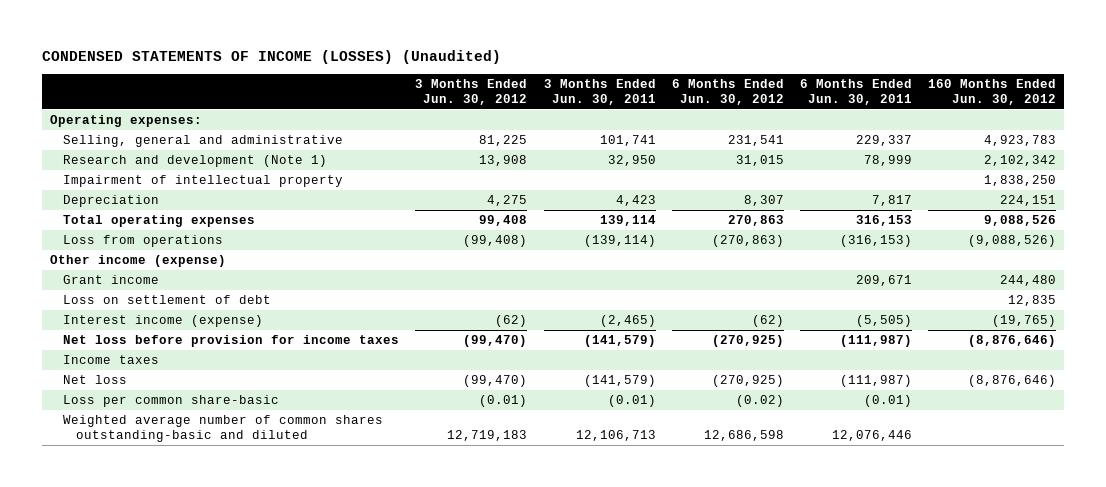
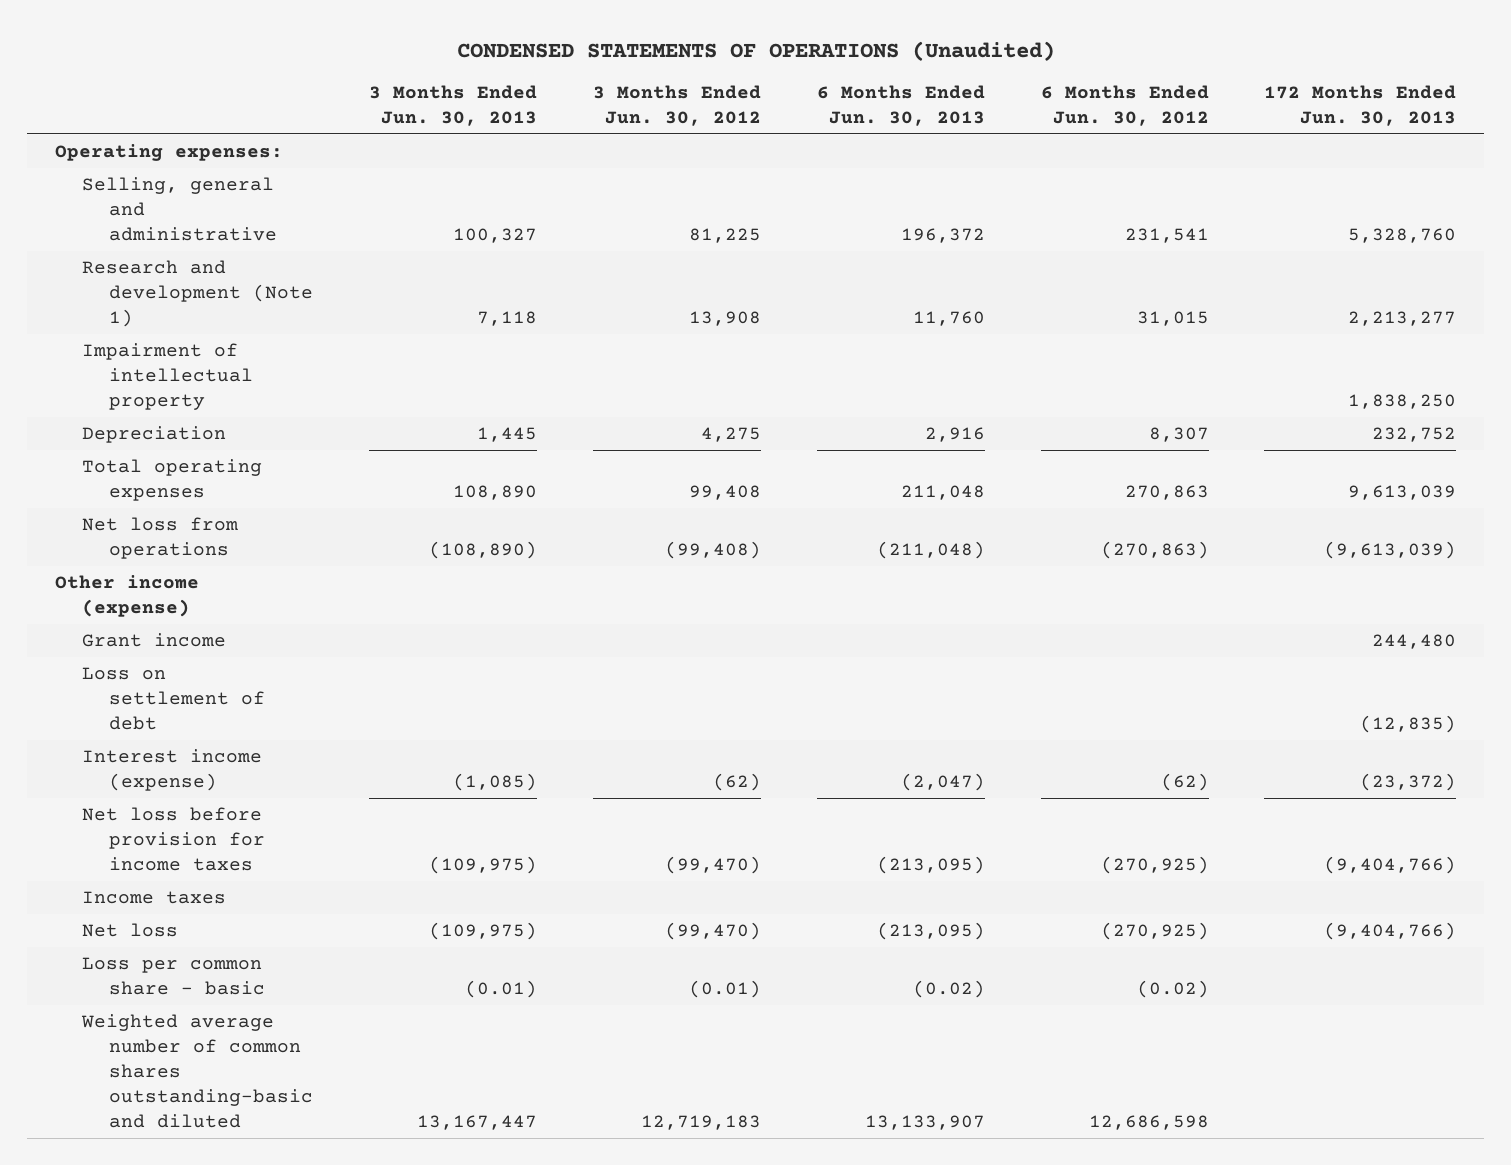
- CONDENSED STATEMENTS OF INCOME (LOSSES) (Unaudited)
+ CONDENSED STATEMENTS OF OPERATIONS (Unaudited)
- | 3 Months Ended Jun. 30, 2012 | 3 Months Ended Jun. 30, 2011 | 6 Months Ended Jun. 30, 2012 | 6 Months Ended Jun. 30, 2011 | 160 Months Ended Jun. 30, 2012
+ | 3 Months Ended Jun. 30, 2013 | 3 Months Ended Jun. 30, 2012 | 6 Months Ended Jun. 30, 2013 | 6 Months Ended Jun. 30, 2012 | 172 Months Ended Jun. 30, 2013
- Loss from operations | (99,408) | (139,114) | (270,863) | (316,153) | (9,088,526)
+ Net loss from operations | (108,890) | (99,408) | (211,048) | (270,863) | (9,613,039)
- Loss per common share-basic | (0.01) | (0.01) | (0.02) | (0.01) |
+ Loss per common share - basic | (0.01) | (0.01) | (0.02) | (0.02) |

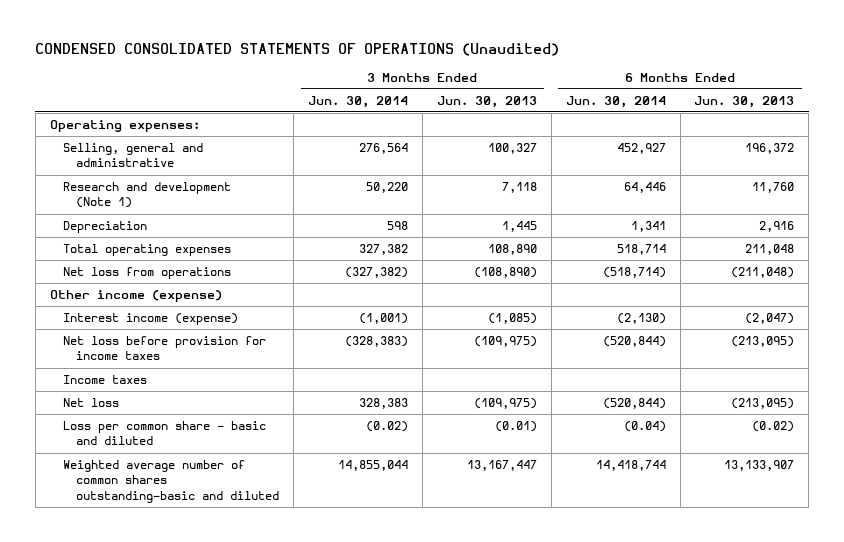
- CONDENSED STATEMENTS OF OPERATIONS (Unaudited)
+ CONDENSED CONSOLIDATED STATEMENTS OF OPERATIONS (Unaudited)
- | 3 Months Ended Jun. 30, 2013 | 3 Months Ended Jun. 30, 2012 | 6 Months Ended Jun. 30, 2013 | 6 Months Ended Jun. 30, 2012 | 172 Months Ended Jun. 30, 2013
+ | 3 Months Ended Jun. 30, 2014 | 3 Months Ended Jun. 30, 2013 | 6 Months Ended Jun. 30, 2014 | 6 Months Ended Jun. 30, 2013
- Impairment of intellectual property | | | | | 1,838,250
- Grant income | | | | | 244,480
- Loss on settlement of debt | | | | | (12,835)
- Loss per common share - basic | (0.01) | (0.01) | (0.02) | (0.02) |
+ Loss per common share - basic and diluted | (0.02) | (0.01) | (0.04) | (0.02)

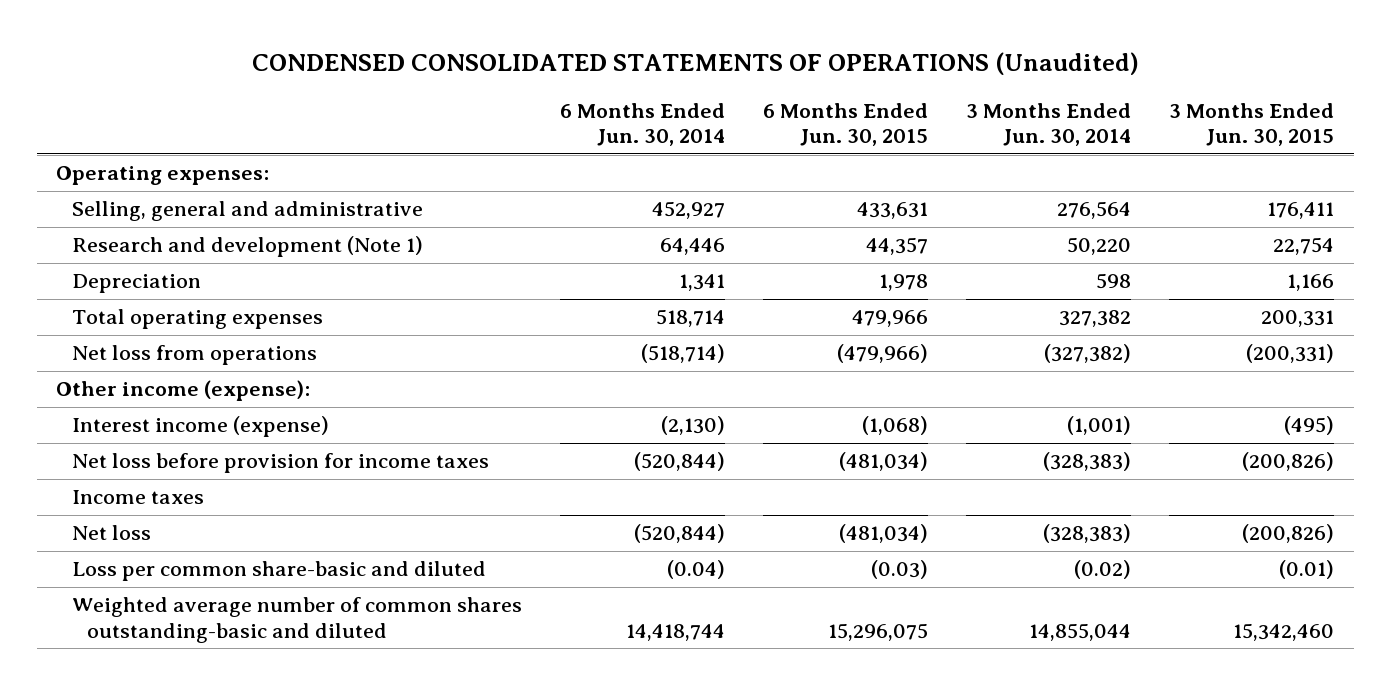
- | 3 Months Ended Jun. 30, 2014 | 3 Months Ended Jun. 30, 2013 | 6 Months Ended Jun. 30, 2014 | 6 Months Ended Jun. 30, 2013
+ | 6 Months Ended Jun. 30, 2014 | 6 Months Ended Jun. 30, 2015 | 3 Months Ended Jun. 30, 2014 | 3 Months Ended Jun. 30, 2015
- Other income (expense)
+ Other income (expense):
- Net loss | 328,383 | (109,975) | (520,844) | (213,095)
- Loss per common share - basic and diluted | (0.02) | (0.01) | (0.04) | (0.02)
+ Net loss | (520,844) | (481,034) | (328,383) | (200,826)
+ Loss per common share-basic and diluted | (0.04) | (0.03) | (0.02) | (0.01)

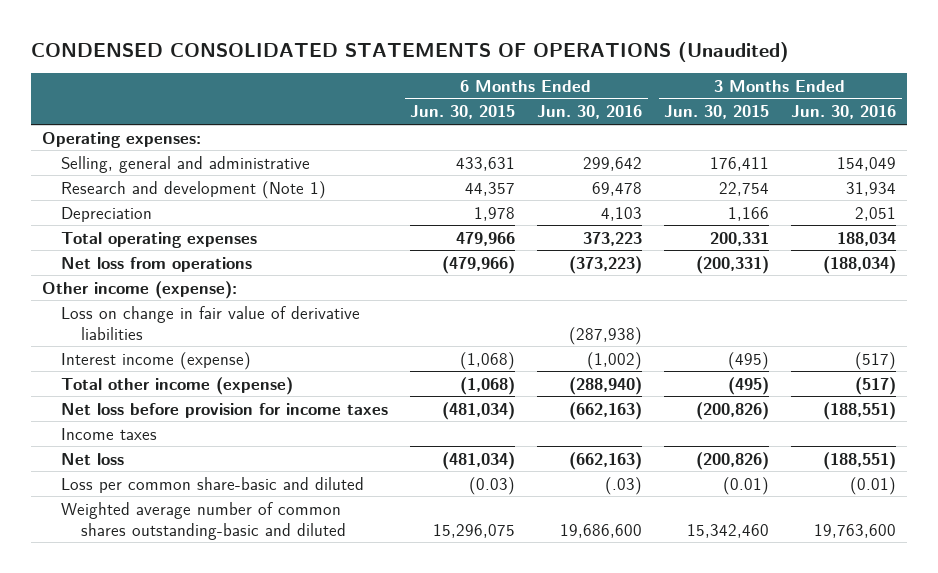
- | 6 Months Ended Jun. 30, 2014 | 6 Months Ended Jun. 30, 2015 | 3 Months Ended Jun. 30, 2014 | 3 Months Ended Jun. 30, 2015
+ | 6 Months Ended Jun. 30, 2015 | 6 Months Ended Jun. 30, 2016 | 3 Months Ended Jun. 30, 2015 | 3 Months Ended Jun. 30, 2016
+ Loss on change in fair value of derivative liabilities | | (287,938) | |
+ Total other income (expense) | (1,068) | (288,940) | (495) | (517)

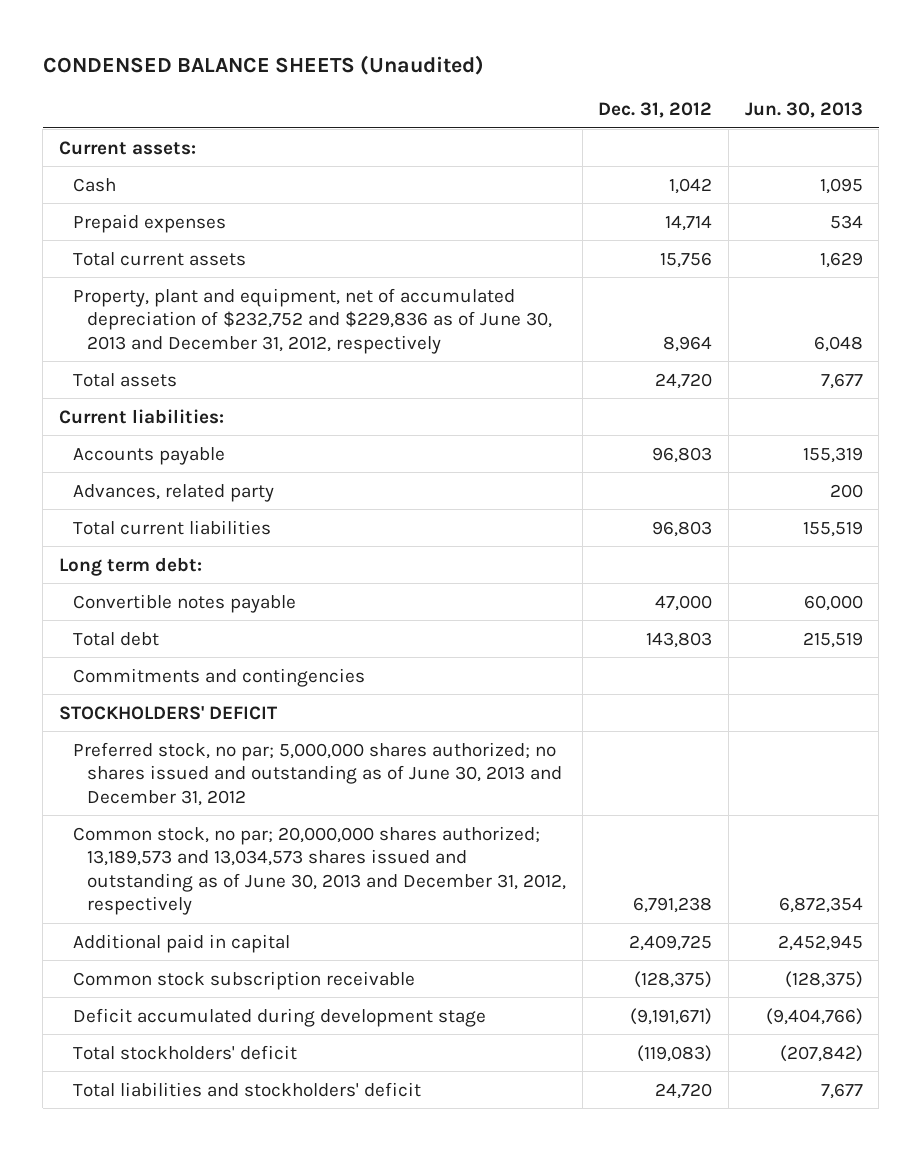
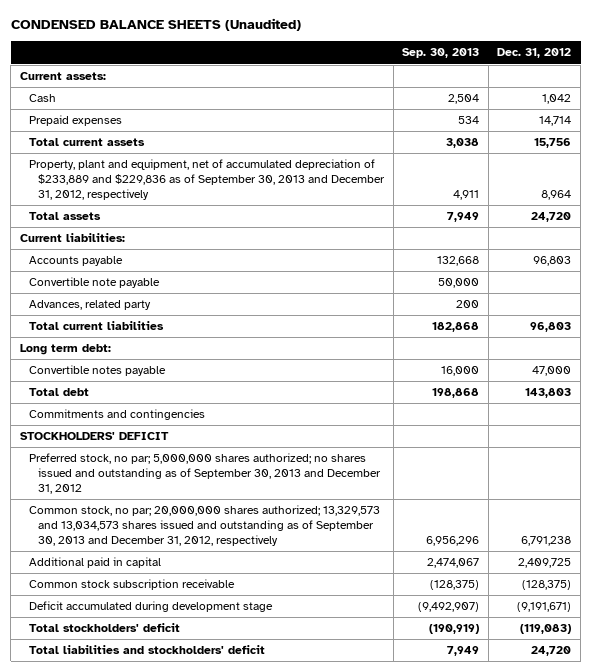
- | Dec. 31, 2012 | Jun. 30, 2013
+ | Sep. 30, 2013 | Dec. 31, 2012
- Property, plant and equipment, net of accumulated depreciation of $232,752 and $229,836 as of June 30, 2013 and December 31, 2012, respectively | 8,964 | 6,048
+ Property, plant and equipment, net of accumulated depreciation of $233,889 and $229,836 as of September 30, 2013 and December 31, 2012, respectively | 4,911 | 8,964
+ Convertible note payable | 50,000 |
- Preferred stock, no par; 5,000,000 shares authorized; no shares issued and outstanding as of June 30, 2013 and December 31, 2012
- Common stock, no par; 20,000,000 shares authorized; 13,189,573 and 13,034,573 shares issued and outstanding as of June 30, 2013 and December 31, 2012, respectively | 6,791,238 | 6,872,354
+ Preferred stock, no par; 5,000,000 shares authorized; no shares issued and outstanding as of September 30, 2013 and December 31, 2012
+ Common stock, no par; 20,000,000 shares authorized; 13,329,573 and 13,034,573 shares issued and outstanding as of September 30, 2013 and December 31, 2012, respectively | 6,956,296 | 6,791,238

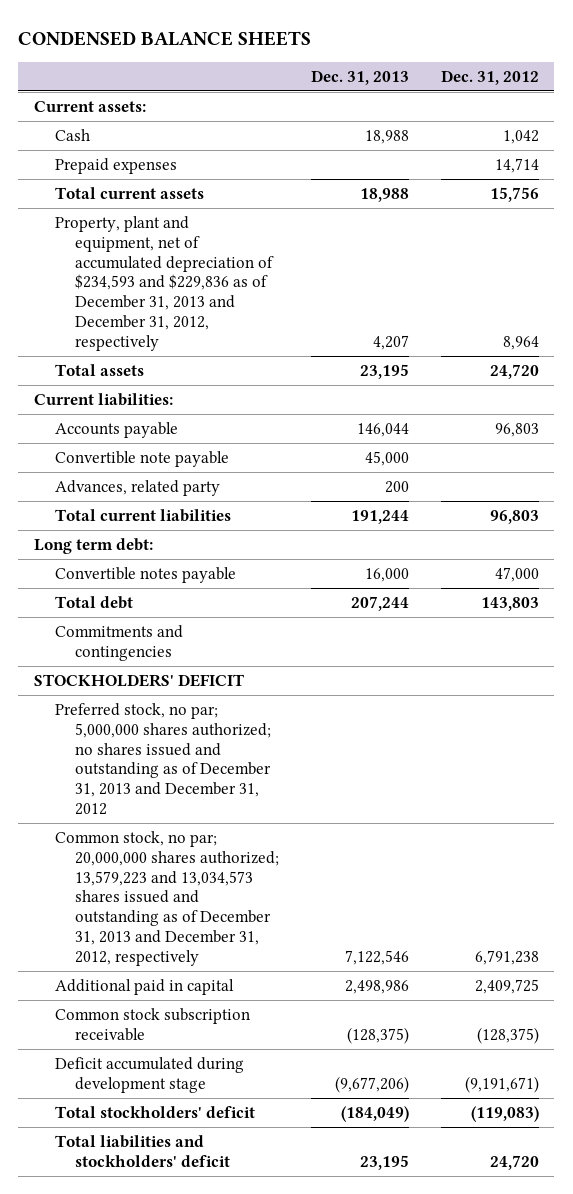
- CONDENSED BALANCE SHEETS (Unaudited)
+ CONDENSED BALANCE SHEETS
- | Sep. 30, 2013 | Dec. 31, 2012
+ | Dec. 31, 2013 | Dec. 31, 2012
- Property, plant and equipment, net of accumulated depreciation of $233,889 and $229,836 as of September 30, 2013 and December 31, 2012, respectively | 4,911 | 8,964
+ Property, plant and equipment, net of accumulated depreciation of $234,593 and $229,836 as of December 31, 2013 and December 31, 2012, respectively | 4,207 | 8,964
- Preferred stock, no par; 5,000,000 shares authorized; no shares issued and outstanding as of September 30, 2013 and December 31, 2012
- Common stock, no par; 20,000,000 shares authorized; 13,329,573 and 13,034,573 shares issued and outstanding as of September 30, 2013 and December 31, 2012, respectively | 6,956,296 | 6,791,238
+ Preferred stock, no par; 5,000,000 shares authorized; no shares issued and outstanding as of December 31, 2013 and December 31, 2012
+ Common stock, no par; 20,000,000 shares authorized; 13,579,223 and 13,034,573 shares issued and outstanding as of December 31, 2013 and December 31, 2012, respectively | 7,122,546 | 6,791,238

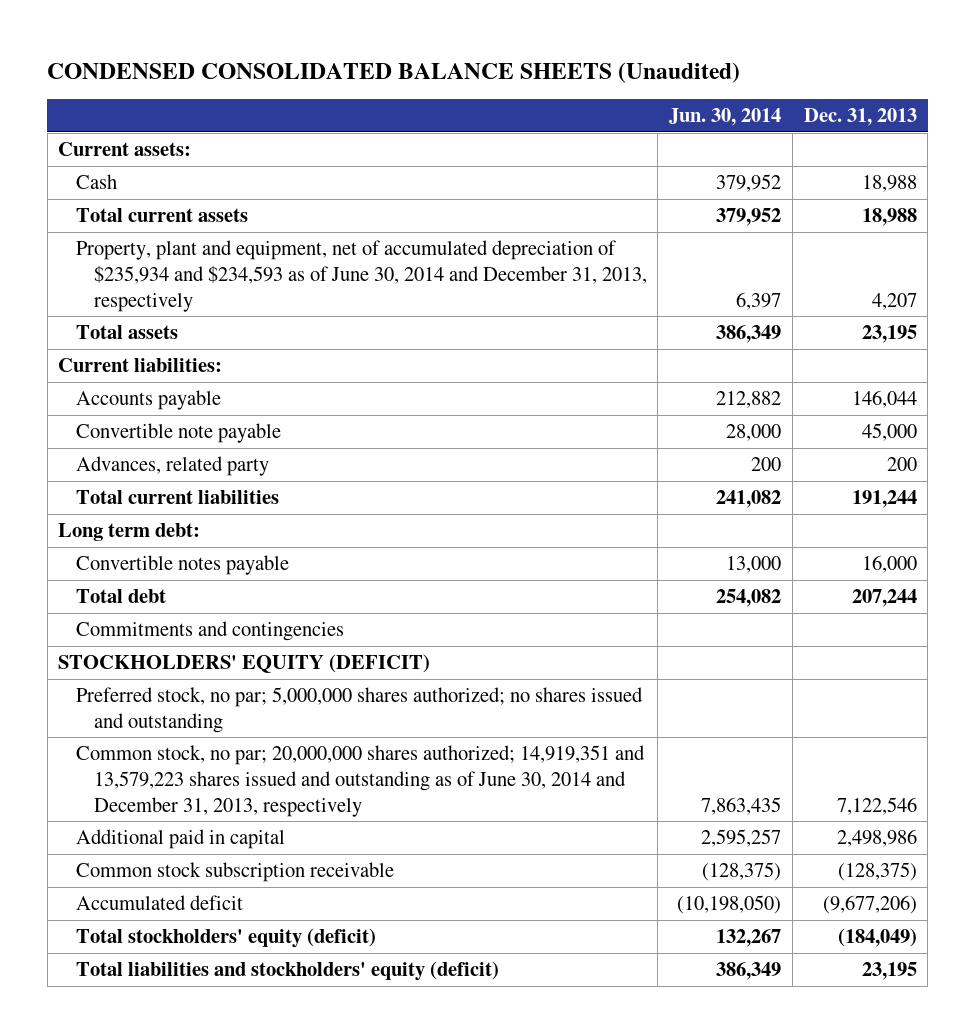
- CONDENSED BALANCE SHEETS
+ CONDENSED CONSOLIDATED BALANCE SHEETS (Unaudited)
- | Dec. 31, 2013 | Dec. 31, 2012
+ | Jun. 30, 2014 | Dec. 31, 2013
- Prepaid expenses | | 14,714
- Property, plant and equipment, net of accumulated depreciation of $234,593 and $229,836 as of December 31, 2013 and December 31, 2012, respectively | 4,207 | 8,964
+ Property, plant and equipment, net of accumulated depreciation of $235,934 and $234,593 as of June 30, 2014 and December 31, 2013, respectively | 6,397 | 4,207
- STOCKHOLDERS' DEFICIT
- Preferred stock, no par; 5,000,000 shares authorized; no shares issued and outstanding as of December 31, 2013 and December 31, 2012
- Common stock, no par; 20,000,000 shares authorized; 13,579,223 and 13,034,573 shares issued and outstanding as of December 31, 2013 and December 31, 2012, respectively | 7,122,546 | 6,791,238
+ STOCKHOLDERS' EQUITY (DEFICIT)
+ Preferred stock, no par; 5,000,000 shares authorized; no shares issued and outstanding
+ Common stock, no par; 20,000,000 shares authorized; 14,919,351 and 13,579,223 shares issued and outstanding as of June 30, 2014 and December 31, 2013, respectively | 7,863,435 | 7,122,546
- Deficit accumulated during development stage | (9,677,206) | (9,191,671)
- Total stockholders' deficit | (184,049) | (119,083)
- Total liabilities and stockholders' deficit | 23,195 | 24,720
+ Accumulated deficit | (10,198,050) | (9,677,206)
+ Total stockholders' equity (deficit) | 132,267 | (184,049)
+ Total liabilities and stockholders' equity (deficit) | 386,349 | 23,195

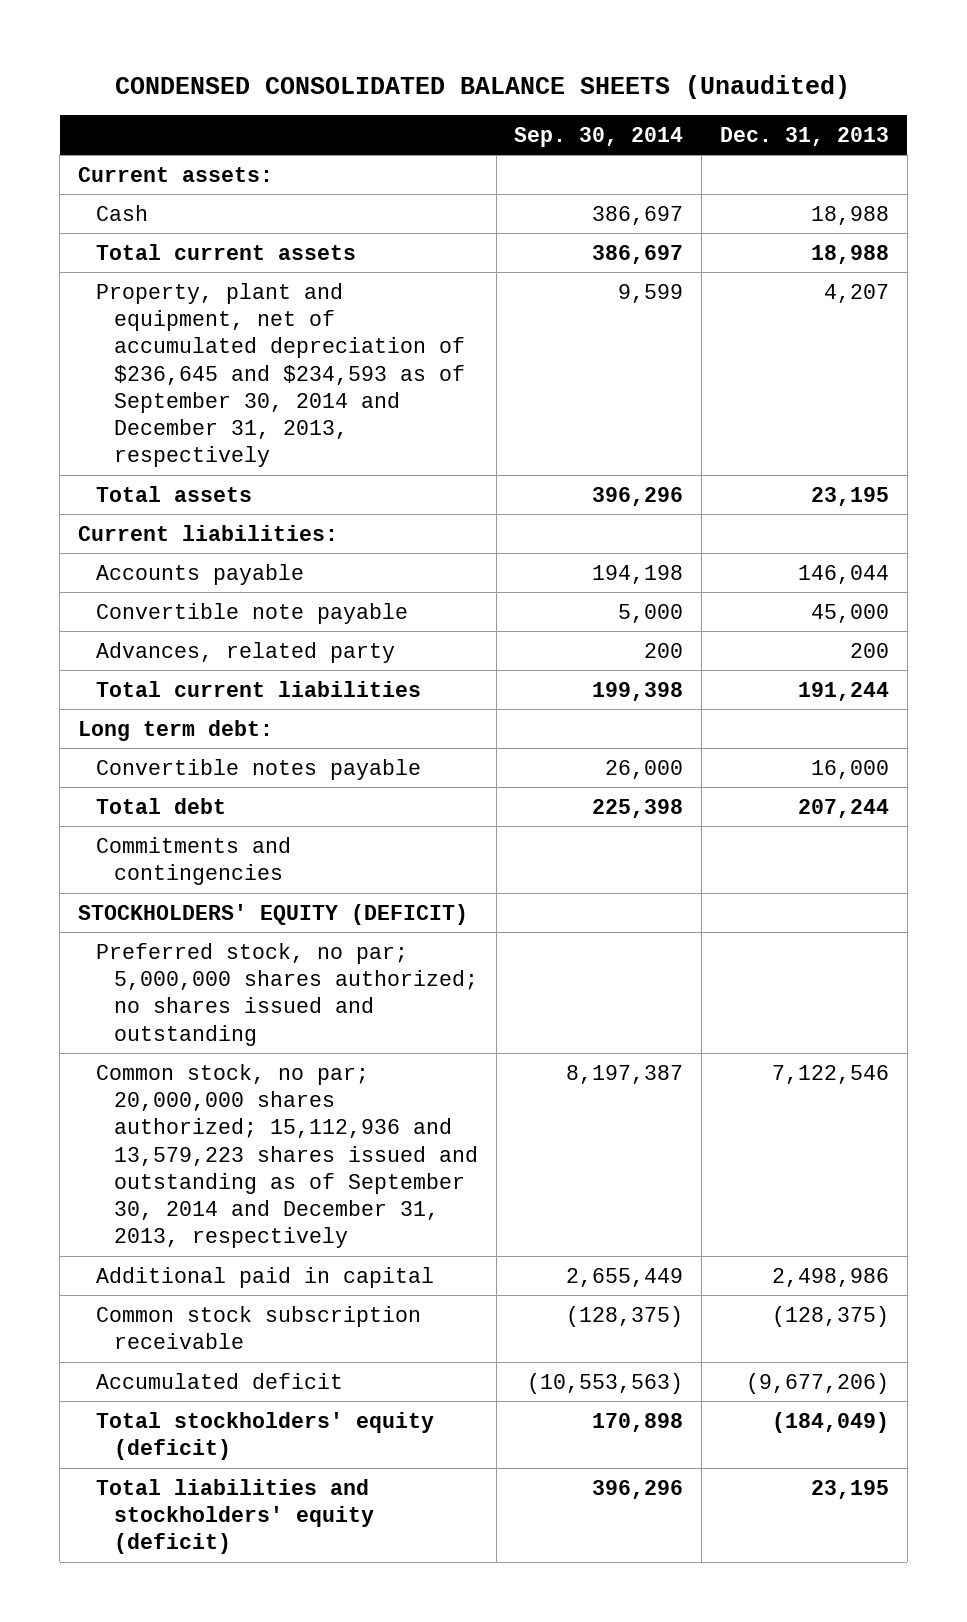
- | Jun. 30, 2014 | Dec. 31, 2013
+ | Sep. 30, 2014 | Dec. 31, 2013
- Property, plant and equipment, net of accumulated depreciation of $235,934 and $234,593 as of June 30, 2014 and December 31, 2013, respectively | 6,397 | 4,207
+ Property, plant and equipment, net of accumulated depreciation of $236,645 and $234,593 as of September 30, 2014 and December 31, 2013, respectively | 9,599 | 4,207
- Common stock, no par; 20,000,000 shares authorized; 14,919,351 and 13,579,223 shares issued and outstanding as of June 30, 2014 and December 31, 2013, respectively | 7,863,435 | 7,122,546
+ Common stock, no par; 20,000,000 shares authorized; 15,112,936 and 13,579,223 shares issued and outstanding as of September 30, 2014 and December 31, 2013, respectively | 8,197,387 | 7,122,546

